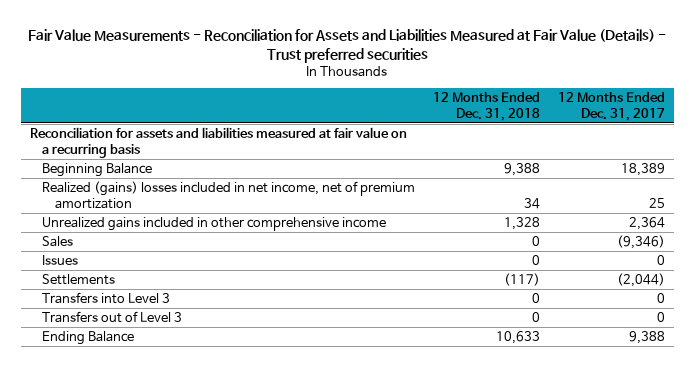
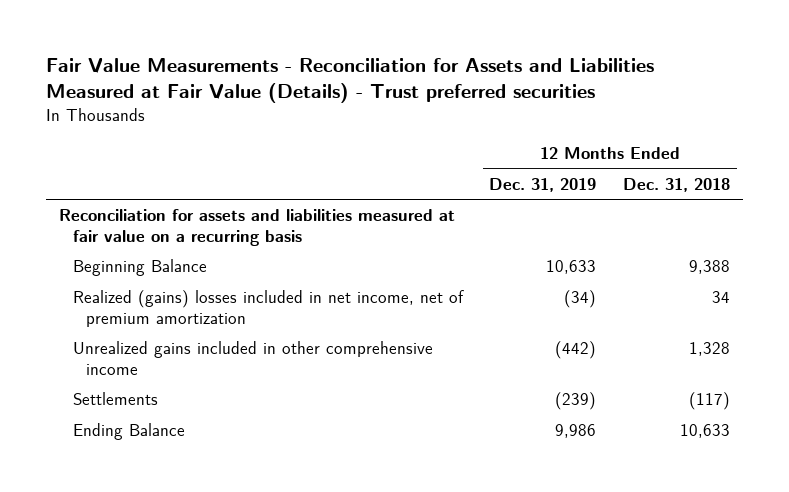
- | 12 Months Ended Dec. 31, 2018 | 12 Months Ended Dec. 31, 2017
+ | 12 Months Ended Dec. 31, 2019 | 12 Months Ended Dec. 31, 2018
- Sales | 0 | (9,346)
- Issues | 0 | 0
- Transfers into Level 3 | 0 | 0
- Transfers out of Level 3 | 0 | 0

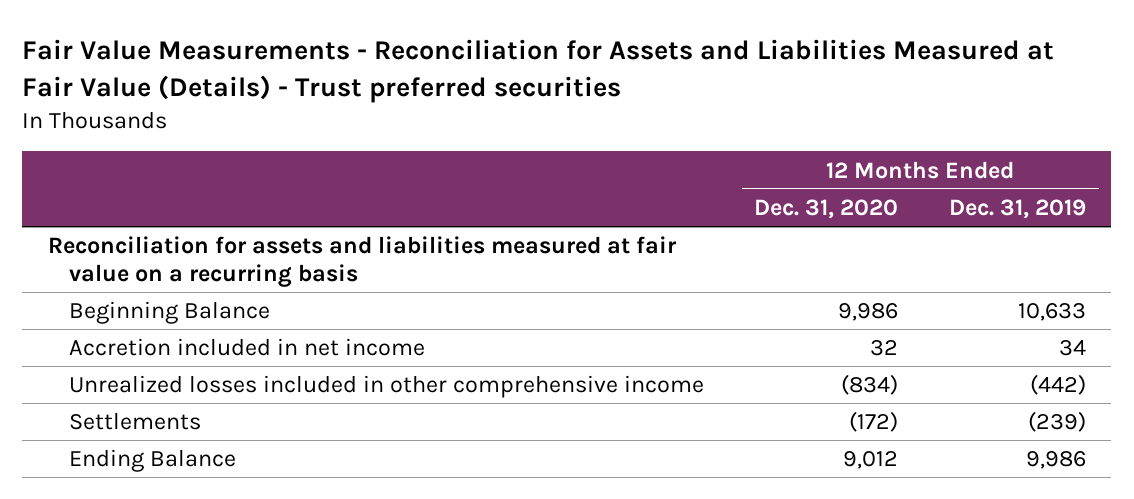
- | 12 Months Ended Dec. 31, 2019 | 12 Months Ended Dec. 31, 2018
+ | 12 Months Ended Dec. 31, 2020 | 12 Months Ended Dec. 31, 2019
- Realized (gains) losses included in net income, net of premium amortization | (34) | 34
- Unrealized gains included in other comprehensive income | (442) | 1,328
+ Accretion included in net income | 32 | 34
+ Unrealized losses included in other comprehensive income | (834) | (442)

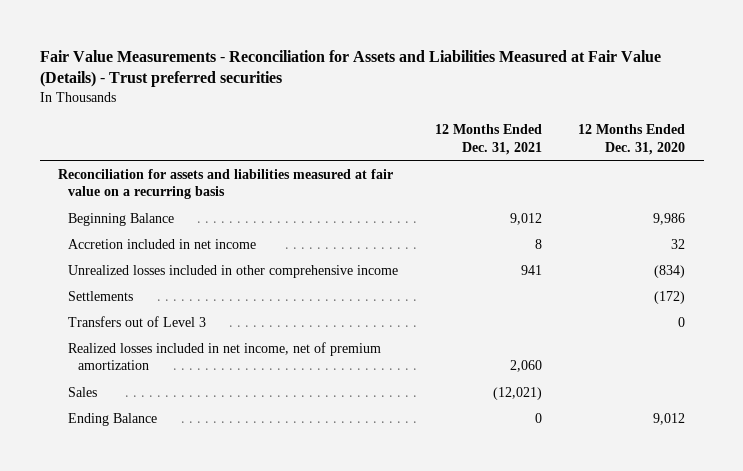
- | 12 Months Ended Dec. 31, 2020 | 12 Months Ended Dec. 31, 2019
+ | 12 Months Ended Dec. 31, 2021 | 12 Months Ended Dec. 31, 2020
+ Transfers out of Level 3 | | 0
+ Realized losses included in net income, net of premium amortization | 2,060 |
+ Sales | (12,021) |

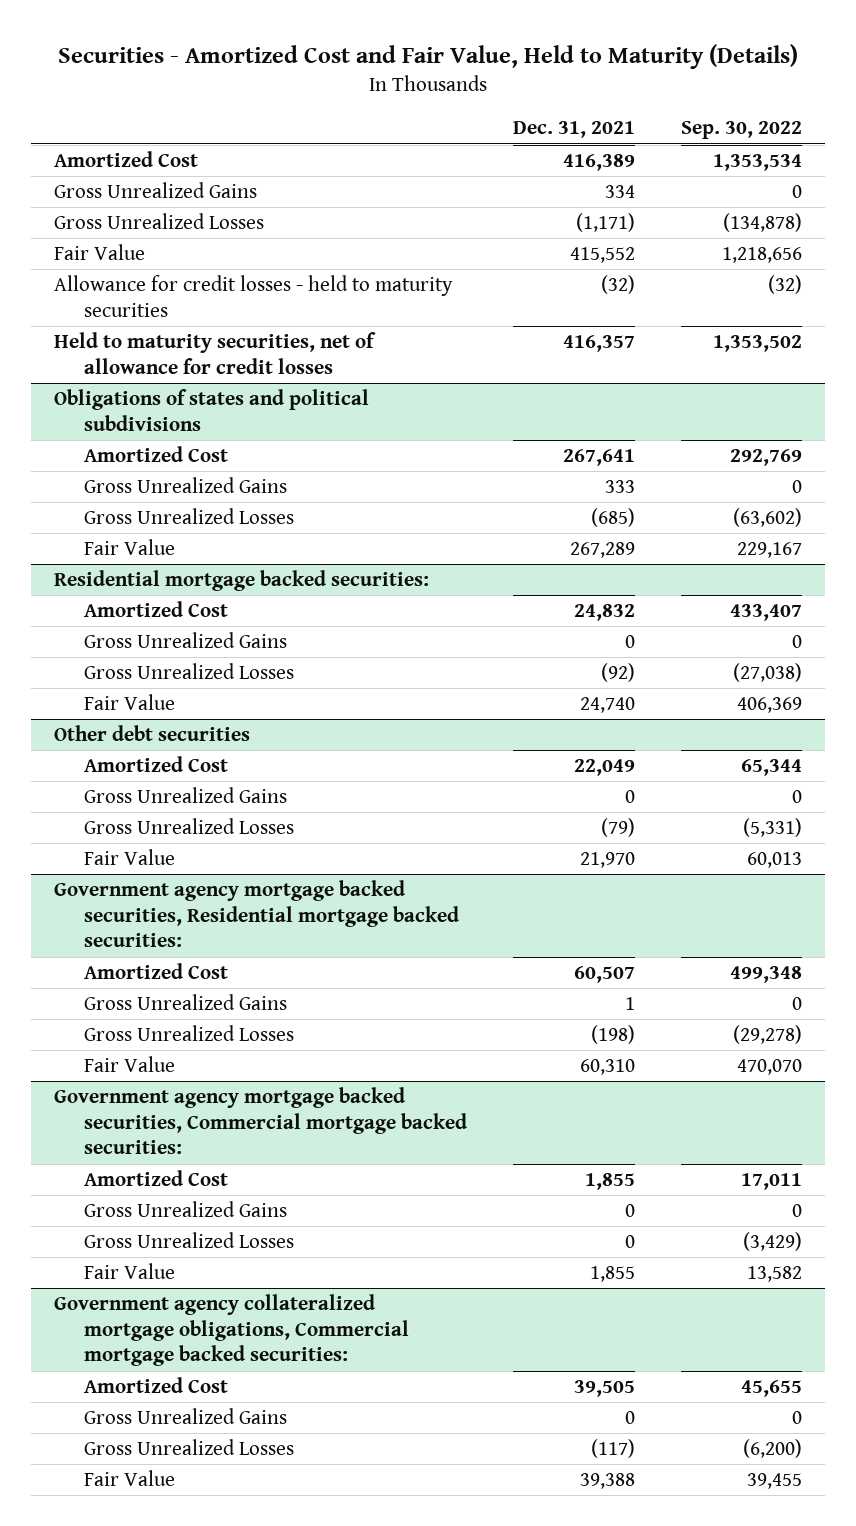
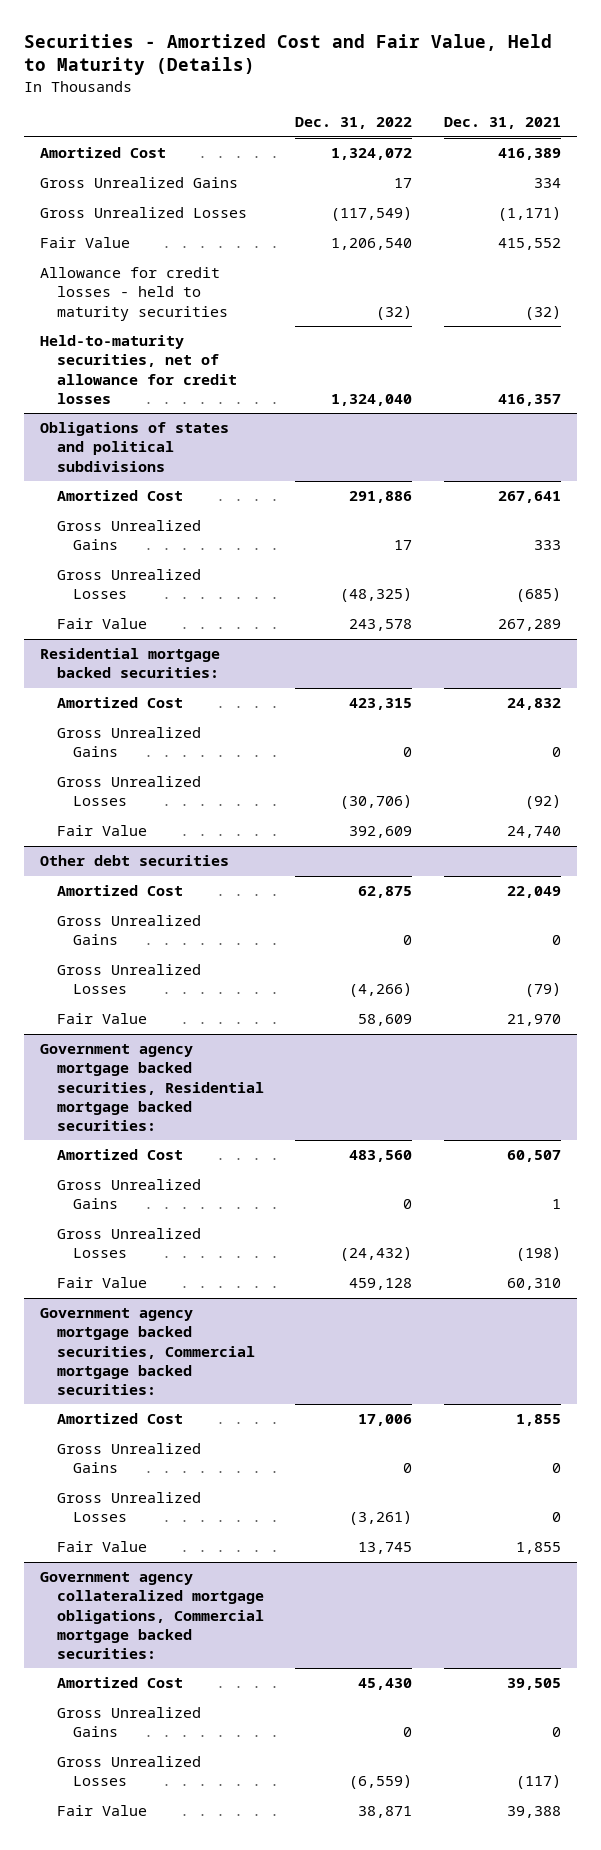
- | Dec. 31, 2021 | Sep. 30, 2022
+ | Dec. 31, 2022 | Dec. 31, 2021
- Held to maturity securities, net of allowance for credit losses | 416,357 | 1,353,502
+ Held-to-maturity securities, net of allowance for credit losses | 1,324,040 | 416,357

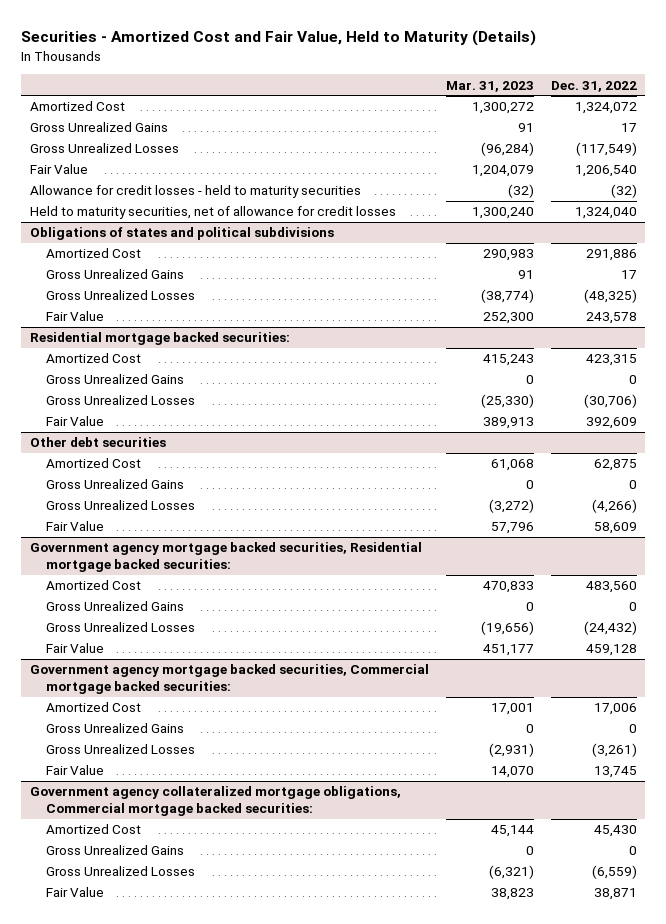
- | Dec. 31, 2022 | Dec. 31, 2021
+ | Mar. 31, 2023 | Dec. 31, 2022
- Held-to-maturity securities, net of allowance for credit losses | 1,324,040 | 416,357
+ Held to maturity securities, net of allowance for credit losses | 1,300,240 | 1,324,040

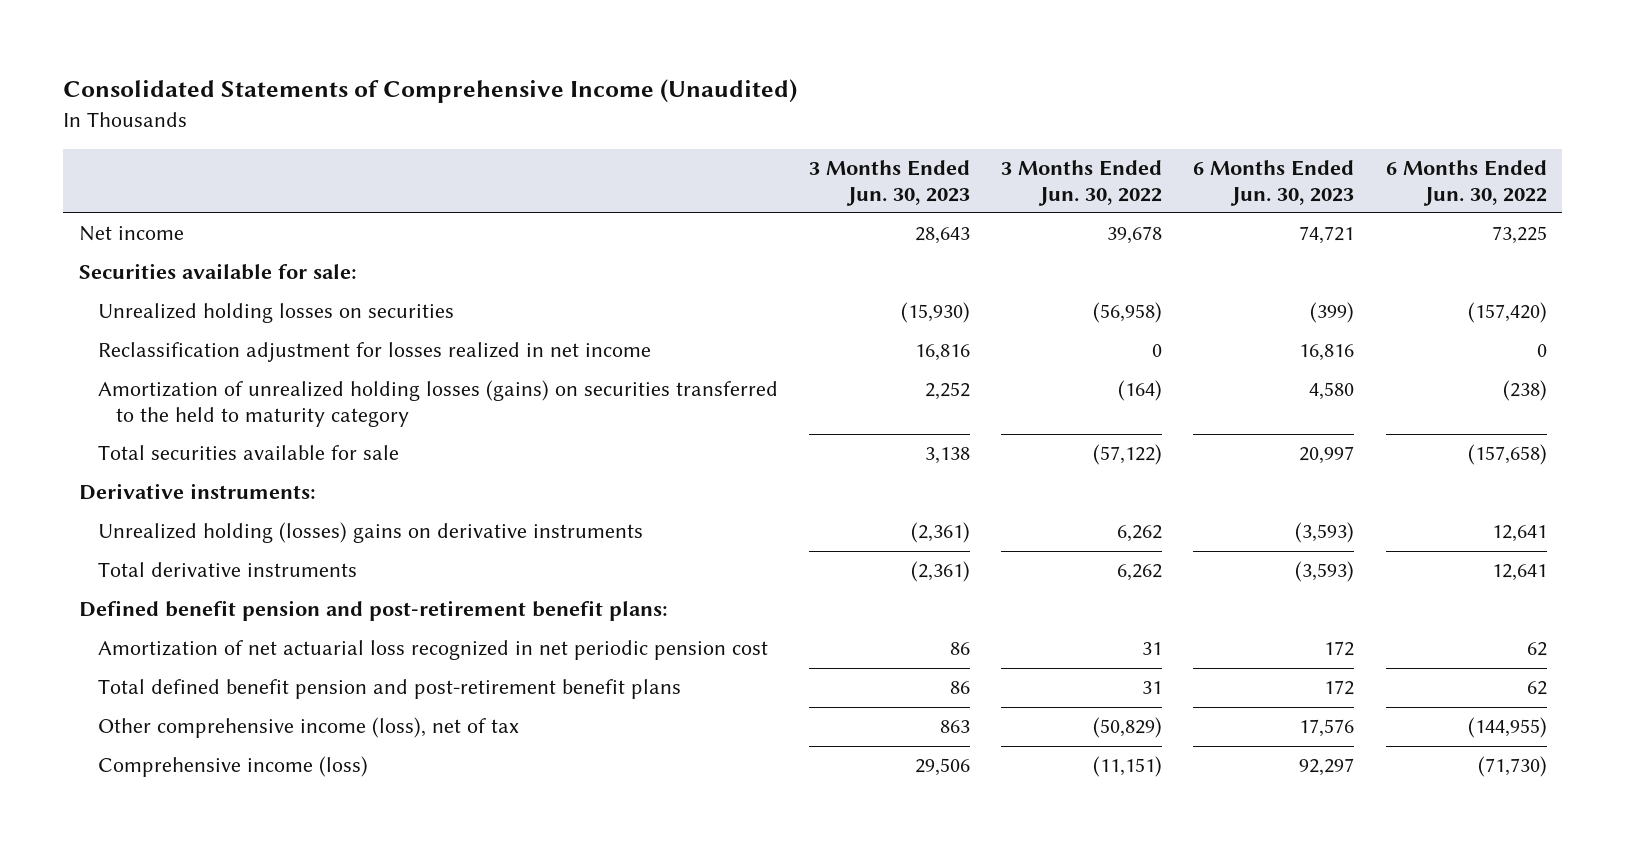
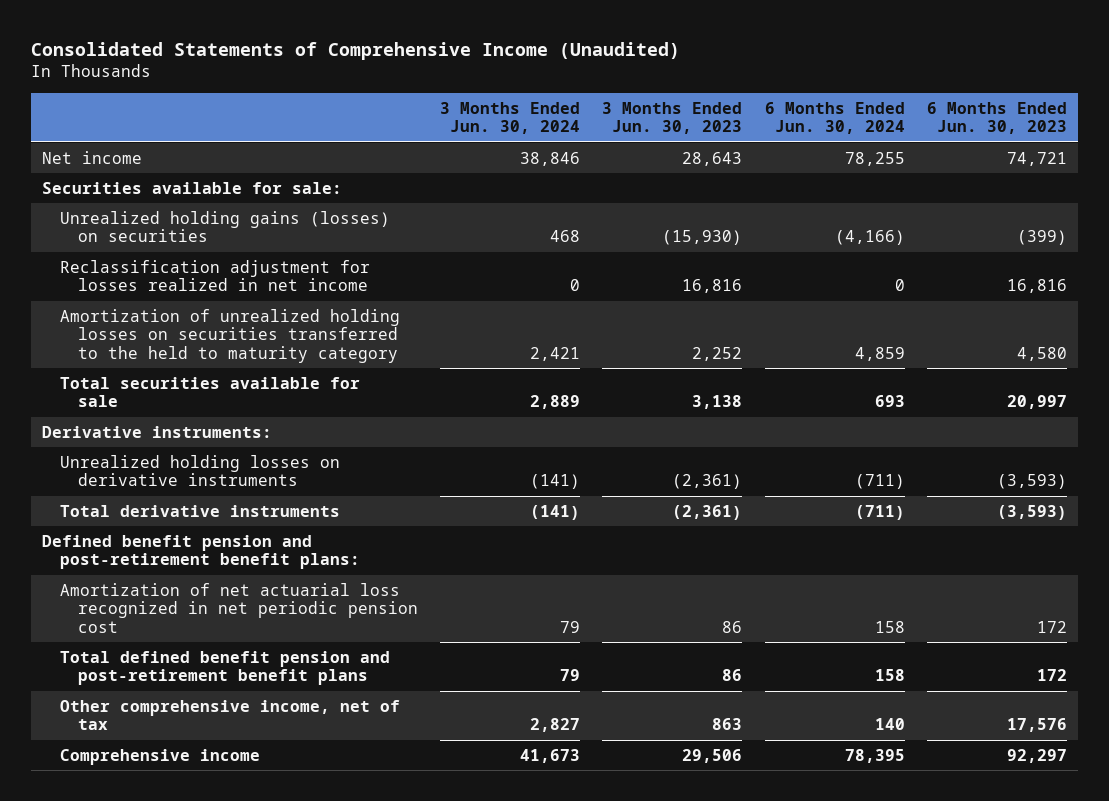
- | 3 Months Ended Jun. 30, 2023 | 3 Months Ended Jun. 30, 2022 | 6 Months Ended Jun. 30, 2023 | 6 Months Ended Jun. 30, 2022
+ | 3 Months Ended Jun. 30, 2024 | 3 Months Ended Jun. 30, 2023 | 6 Months Ended Jun. 30, 2024 | 6 Months Ended Jun. 30, 2023
- Unrealized holding losses on securities | (15,930) | (56,958) | (399) | (157,420)
+ Unrealized holding gains (losses) on securities | 468 | (15,930) | (4,166) | (399)
- Amortization of unrealized holding losses (gains) on securities transferred to the held to maturity category | 2,252 | (164) | 4,580 | (238)
+ Amortization of unrealized holding losses on securities transferred to the held to maturity category | 2,421 | 2,252 | 4,859 | 4,580
- Unrealized holding (losses) gains on derivative instruments | (2,361) | 6,262 | (3,593) | 12,641
+ Unrealized holding losses on derivative instruments | (141) | (2,361) | (711) | (3,593)
- Other comprehensive income (loss), net of tax | 863 | (50,829) | 17,576 | (144,955)
- Comprehensive income (loss) | 29,506 | (11,151) | 92,297 | (71,730)
+ Other comprehensive income, net of tax | 2,827 | 863 | 140 | 17,576
+ Comprehensive income | 41,673 | 29,506 | 78,395 | 92,297

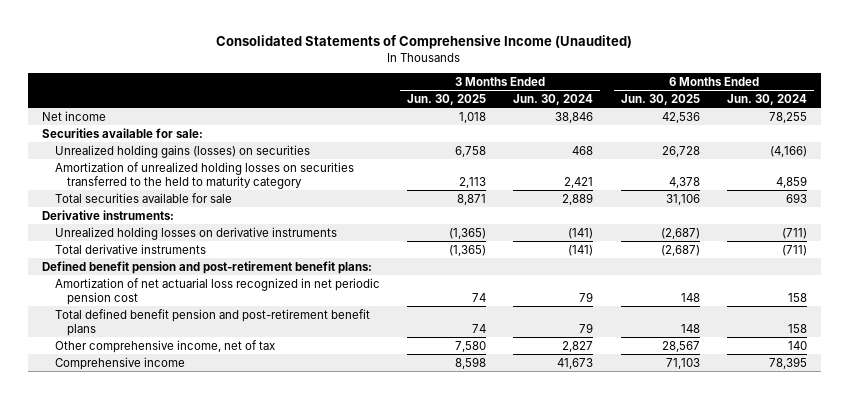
- | 3 Months Ended Jun. 30, 2024 | 3 Months Ended Jun. 30, 2023 | 6 Months Ended Jun. 30, 2024 | 6 Months Ended Jun. 30, 2023
+ | 3 Months Ended Jun. 30, 2025 | 3 Months Ended Jun. 30, 2024 | 6 Months Ended Jun. 30, 2025 | 6 Months Ended Jun. 30, 2024
- Reclassification adjustment for losses realized in net income | 0 | 16,816 | 0 | 16,816

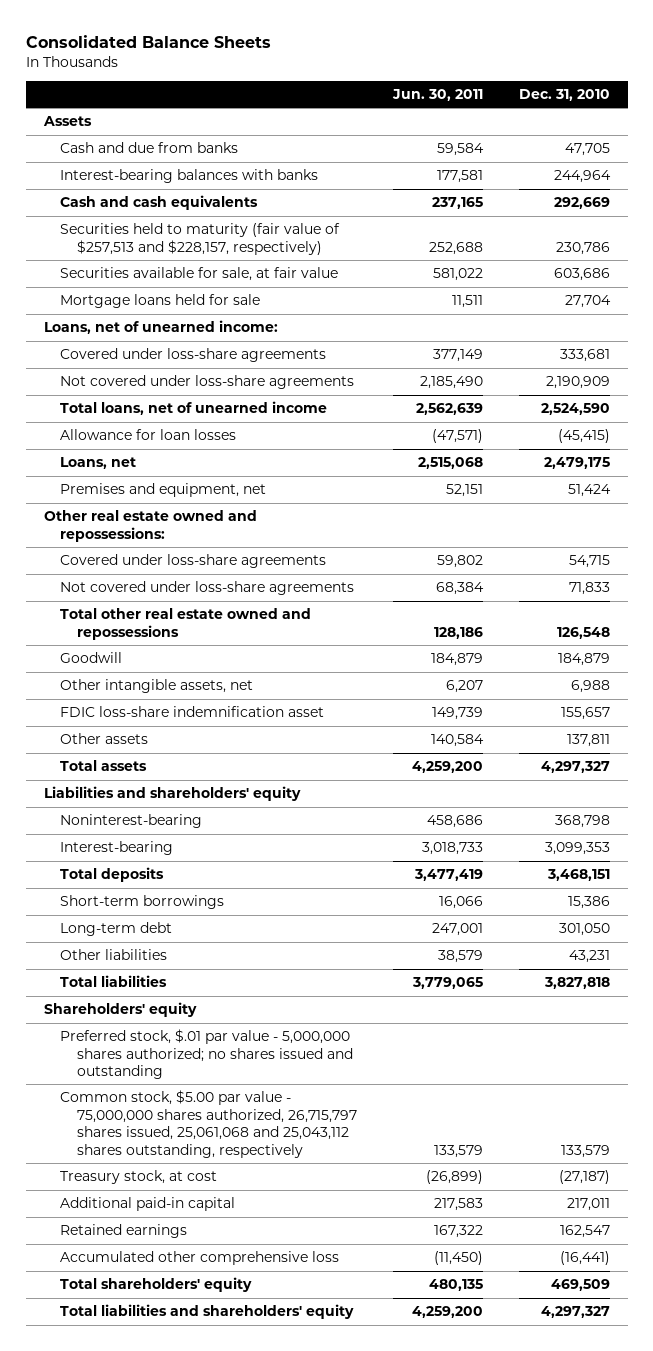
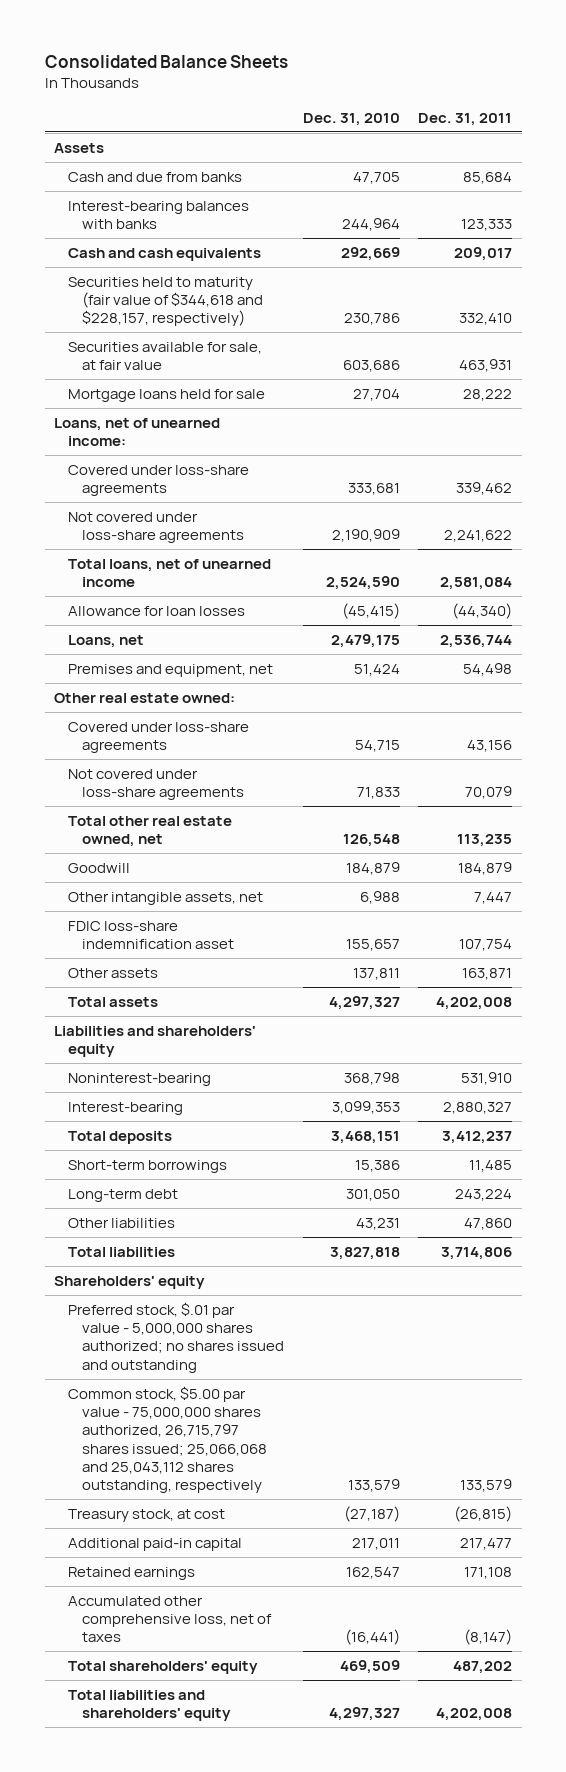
- | Jun. 30, 2011 | Dec. 31, 2010
+ | Dec. 31, 2010 | Dec. 31, 2011
- Securities held to maturity (fair value of $257,513 and $228,157, respectively) | 252,688 | 230,786
+ Securities held to maturity (fair value of $344,618 and $228,157, respectively) | 230,786 | 332,410
- Other real estate owned and repossessions:
+ Other real estate owned:
- Total other real estate owned and repossessions | 128,186 | 126,548
+ Total other real estate owned, net | 126,548 | 113,235
- Common stock, $5.00 par value - 75,000,000 shares authorized, 26,715,797 shares issued, 25,061,068 and 25,043,112 shares outstanding, respectively | 133,579 | 133,579
+ Common stock, $5.00 par value - 75,000,000 shares authorized, 26,715,797 shares issued; 25,066,068 and 25,043,112 shares outstanding, respectively | 133,579 | 133,579
- Accumulated other comprehensive loss | (11,450) | (16,441)
+ Accumulated other comprehensive loss, net of taxes | (16,441) | (8,147)

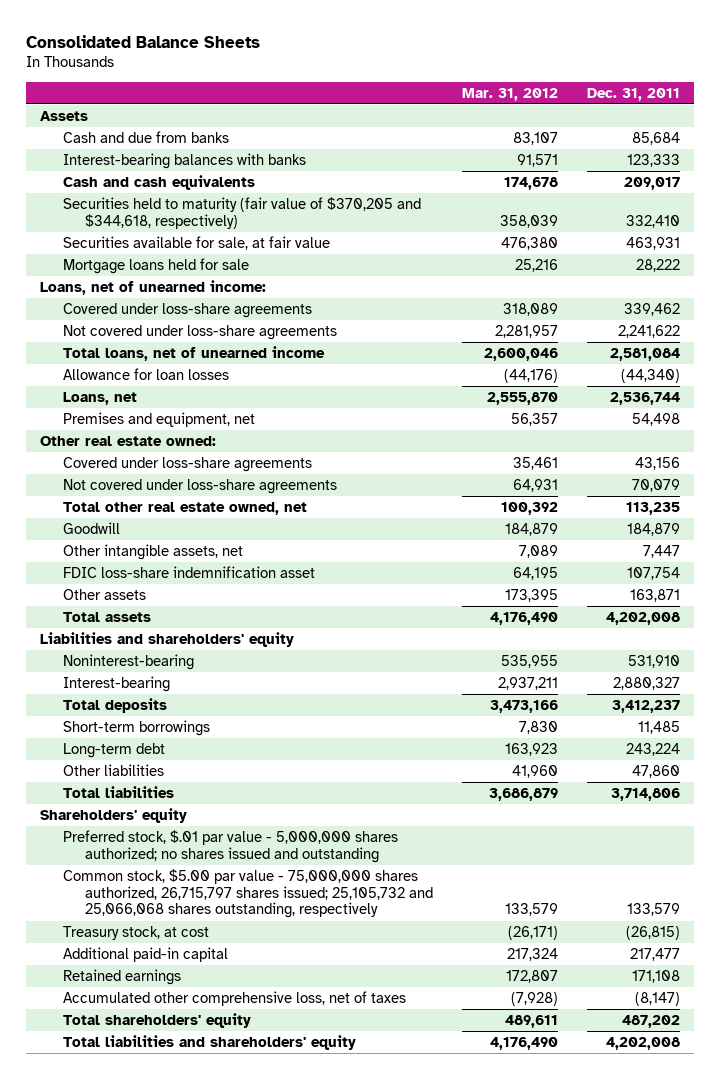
- | Dec. 31, 2010 | Dec. 31, 2011
+ | Mar. 31, 2012 | Dec. 31, 2011
- Securities held to maturity (fair value of $344,618 and $228,157, respectively) | 230,786 | 332,410
+ Securities held to maturity (fair value of $370,205 and $344,618, respectively) | 358,039 | 332,410
- Common stock, $5.00 par value - 75,000,000 shares authorized, 26,715,797 shares issued; 25,066,068 and 25,043,112 shares outstanding, respectively | 133,579 | 133,579
+ Common stock, $5.00 par value - 75,000,000 shares authorized, 26,715,797 shares issued; 25,105,732 and 25,066,068 shares outstanding, respectively | 133,579 | 133,579

